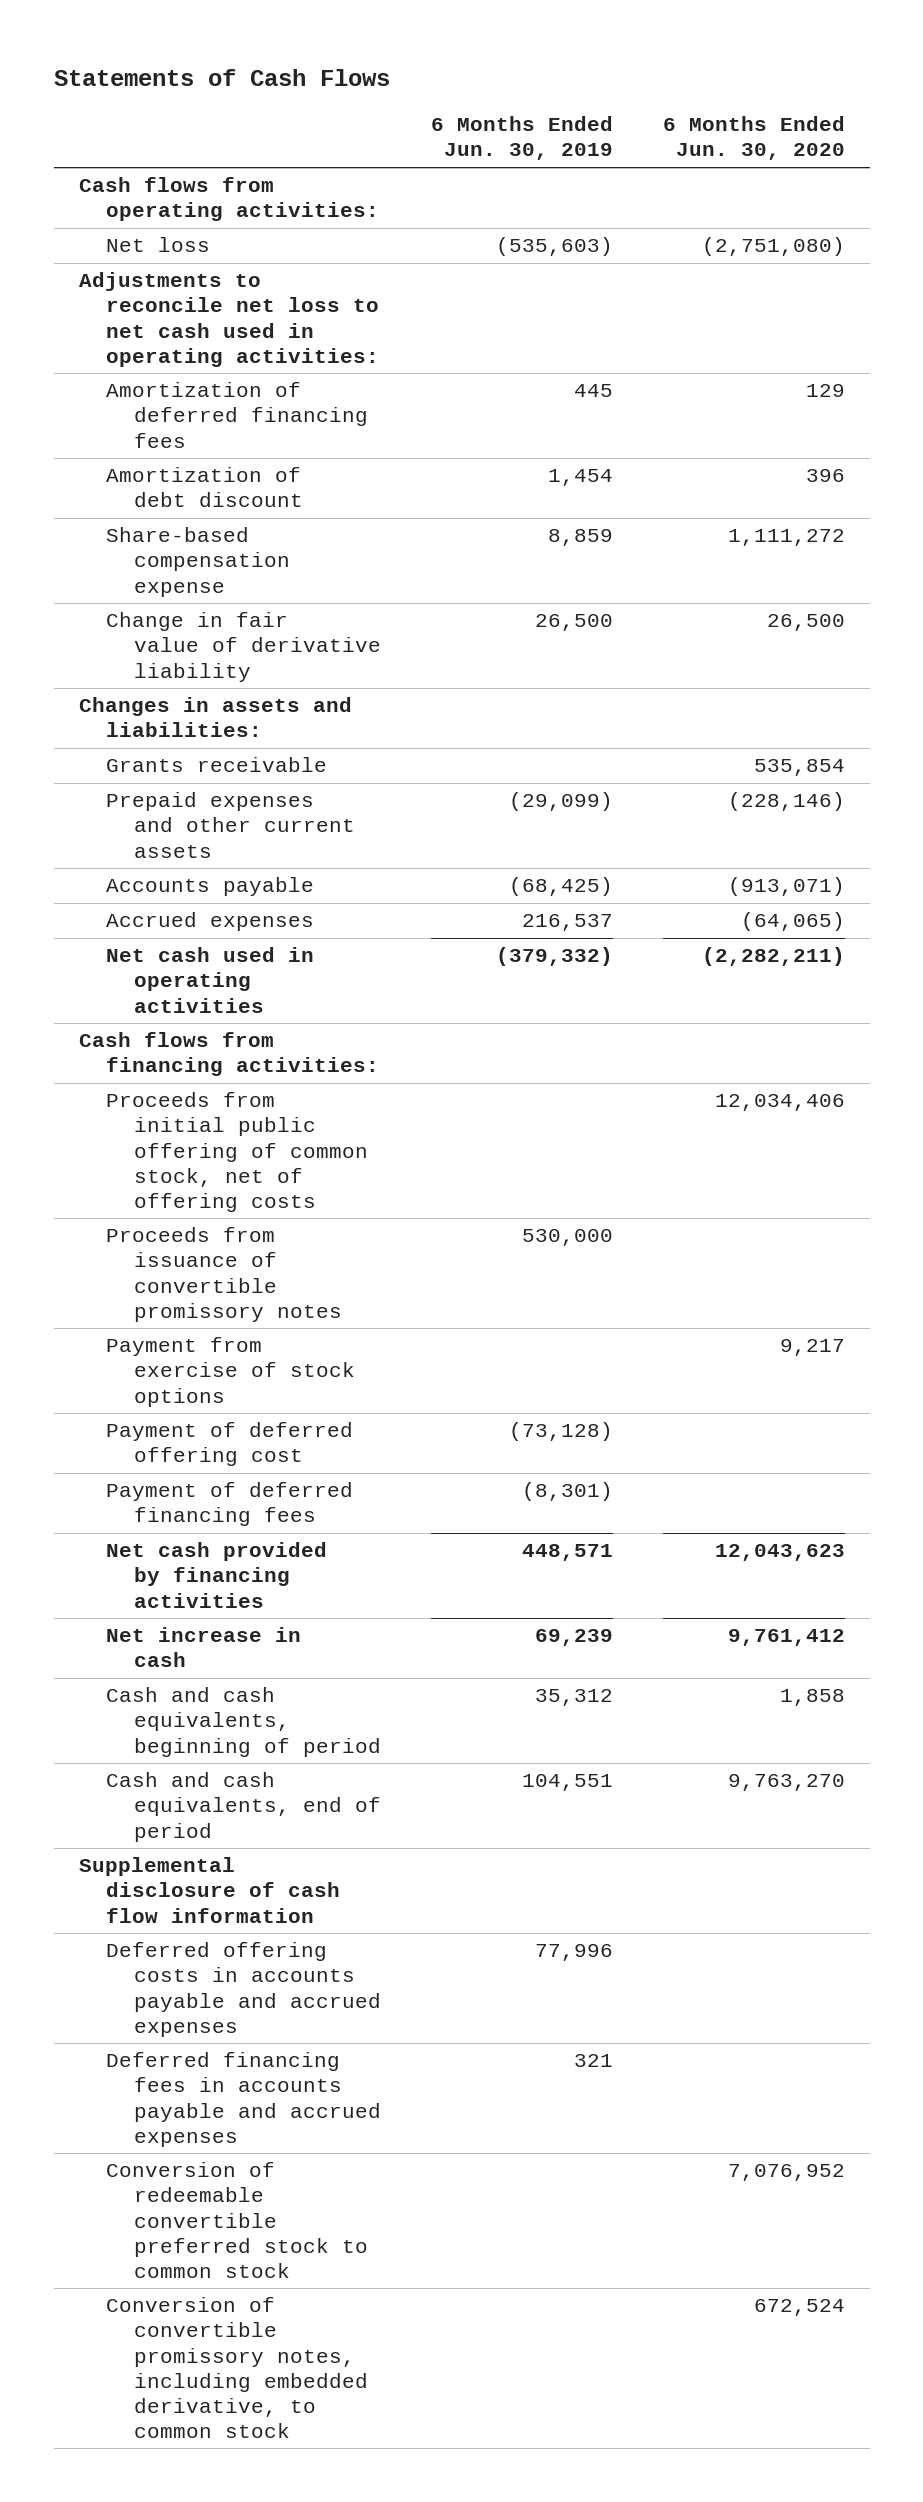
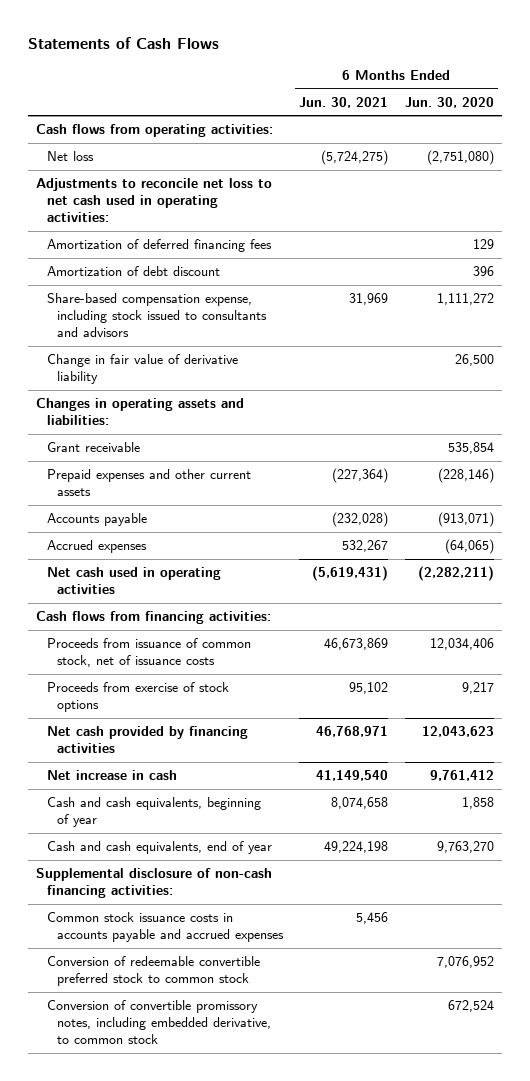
- | 6 Months Ended Jun. 30, 2019 | 6 Months Ended Jun. 30, 2020
+ | 6 Months Ended Jun. 30, 2021 | 6 Months Ended Jun. 30, 2020
- Share-based compensation expense | 8,859 | 1,111,272
+ Share-based compensation expense, including stock issued to consultants and advisors | 31,969 | 1,111,272
- Changes in assets and liabilities:
- Grants receivable | | 535,854
+ Changes in operating assets and liabilities:
+ Grant receivable | | 535,854
- Proceeds from initial public offering of common stock, net of offering costs | | 12,034,406
- Proceeds from issuance of convertible promissory notes | 530,000 |
- Payment from exercise of stock options | | 9,217
- Payment of deferred offering cost | (73,128) |
- Payment of deferred financing fees | (8,301) |
+ Proceeds from issuance of common stock, net of issuance costs | 46,673,869 | 12,034,406
+ Proceeds from exercise of stock options | 95,102 | 9,217
- Cash and cash equivalents, beginning of period | 35,312 | 1,858
- Cash and cash equivalents, end of period | 104,551 | 9,763,270
- Supplemental disclosure of cash flow information
- Deferred offering costs in accounts payable and accrued expenses | 77,996 |
- Deferred financing fees in accounts payable and accrued expenses | 321 |
+ Cash and cash equivalents, beginning of year | 8,074,658 | 1,858
+ Cash and cash equivalents, end of year | 49,224,198 | 9,763,270
+ Supplemental disclosure of non-cash financing activities:
+ Common stock issuance costs in accounts payable and accrued expenses | 5,456 |

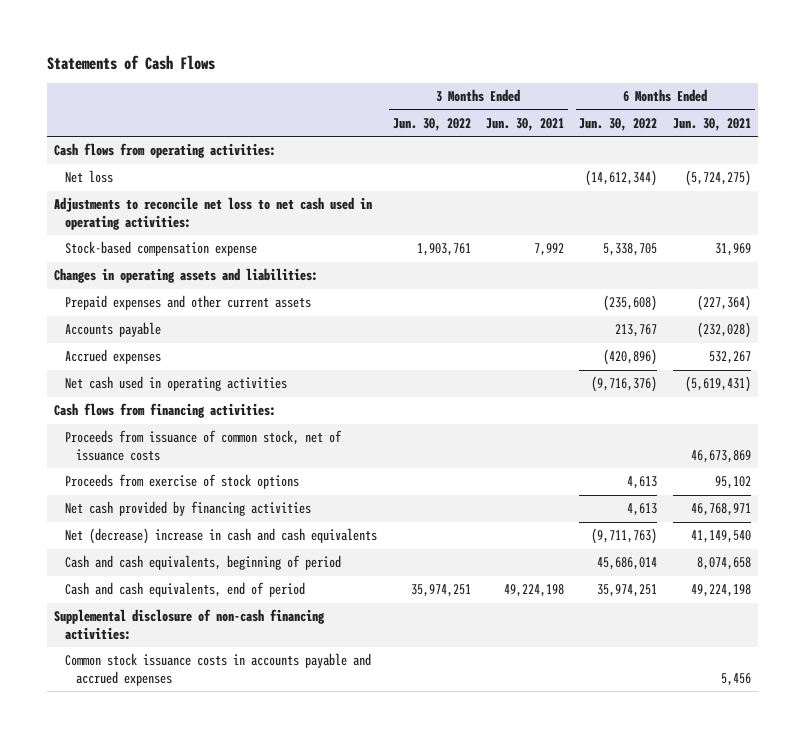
- | 6 Months Ended Jun. 30, 2021 | 6 Months Ended Jun. 30, 2020
+ | 3 Months Ended Jun. 30, 2022 | 3 Months Ended Jun. 30, 2021 | 6 Months Ended Jun. 30, 2022 | 6 Months Ended Jun. 30, 2021
- Amortization of deferred financing fees | | 129
- Amortization of debt discount | | 396
- Share-based compensation expense, including stock issued to consultants and advisors | 31,969 | 1,111,272
- Change in fair value of derivative liability | | 26,500
+ Stock-based compensation expense | 1,903,761 | 7,992 | 5,338,705 | 31,969
- Grant receivable | | 535,854
- Net increase in cash | 41,149,540 | 9,761,412
- Cash and cash equivalents, beginning of year | 8,074,658 | 1,858
- Cash and cash equivalents, end of year | 49,224,198 | 9,763,270
+ Net (decrease) increase in cash and cash equivalents | | | (9,711,763) | 41,149,540
+ Cash and cash equivalents, beginning of period | | | 45,686,014 | 8,074,658
+ Cash and cash equivalents, end of period | 35,974,251 | 49,224,198 | 35,974,251 | 49,224,198
- Conversion of redeemable convertible preferred stock to common stock | | 7,076,952
- Conversion of convertible promissory notes, including embedded derivative, to common stock | | 672,524

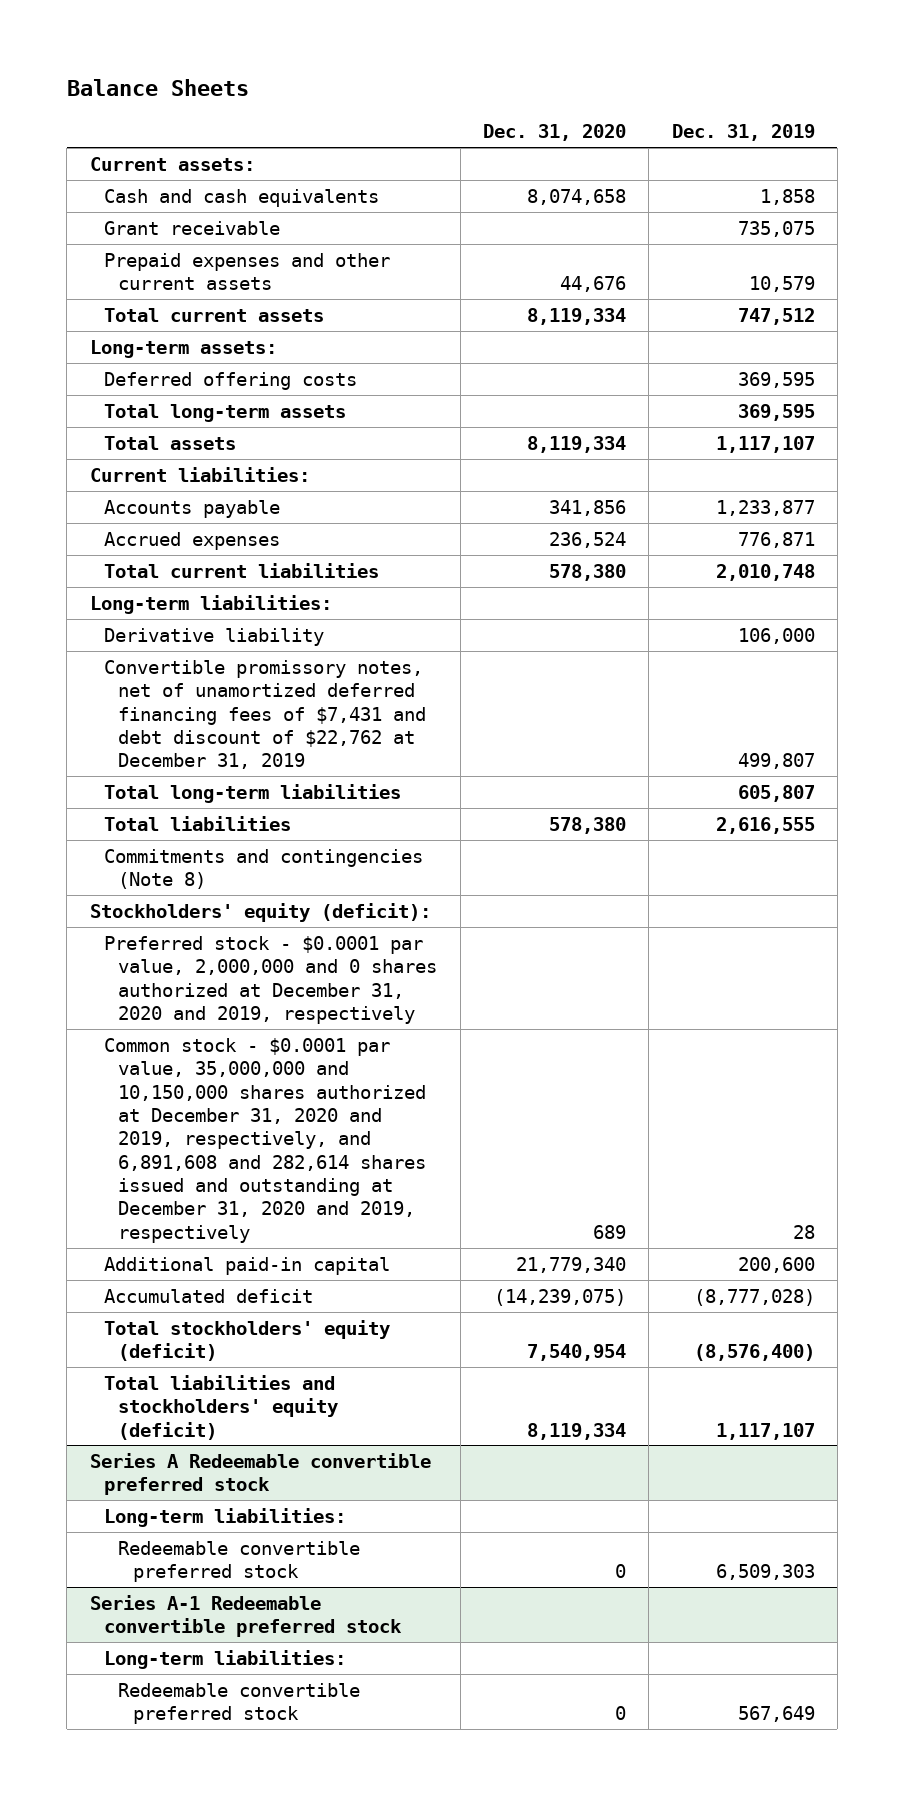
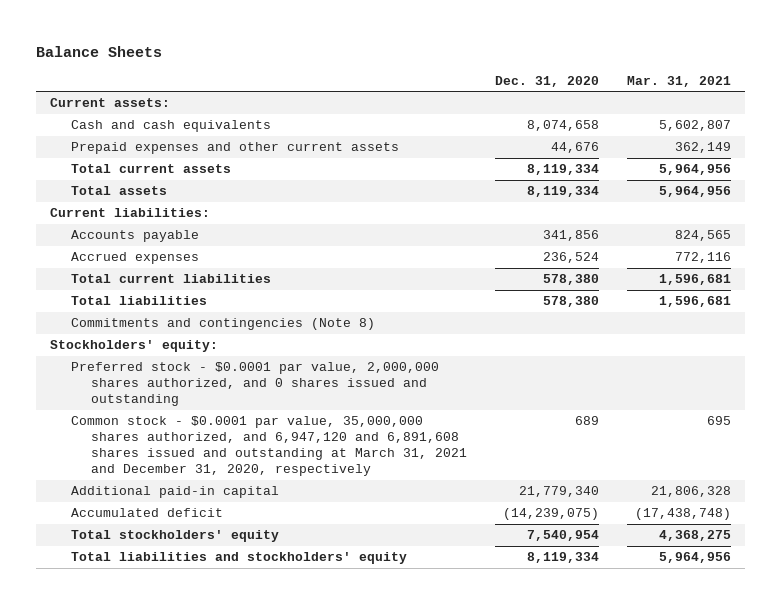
- | Dec. 31, 2020 | Dec. 31, 2019
+ | Dec. 31, 2020 | Mar. 31, 2021
- Grant receivable | | 735,075
- Long-term assets:
- Deferred offering costs | | 369,595
- Total long-term assets | | 369,595
- Long-term liabilities:
- Derivative liability | | 106,000
- Convertible promissory notes, net of unamortized deferred financing fees of $7,431 and debt discount of $22,762 at December 31, 2019 | | 499,807
- Total long-term liabilities | | 605,807
- Stockholders' equity (deficit):
- Preferred stock - $0.0001 par value, 2,000,000 and 0 shares authorized at December 31, 2020 and 2019, respectively
- Common stock - $0.0001 par value, 35,000,000 and 10,150,000 shares authorized at December 31, 2020 and 2019, respectively, and 6,891,608 and 282,614 shares issued and outstanding at December 31, 2020 and 2019, respectively | 689 | 28
+ Stockholders' equity:
+ Preferred stock - $0.0001 par value, 2,000,000 shares authorized, and 0 shares issued and outstanding
+ Common stock - $0.0001 par value, 35,000,000 shares authorized, and 6,947,120 and 6,891,608 shares issued and outstanding at March 31, 2021 and December 31, 2020, respectively | 689 | 695
- Total stockholders' equity (deficit) | 7,540,954 | (8,576,400)
- Total liabilities and stockholders' equity (deficit) | 8,119,334 | 1,117,107
- Series A Redeemable convertible preferred stock
- Long-term liabilities:
- Redeemable convertible preferred stock | 0 | 6,509,303
- Series A-1 Redeemable convertible preferred stock
- Long-term liabilities:
- Redeemable convertible preferred stock | 0 | 567,649
+ Total stockholders' equity | 7,540,954 | 4,368,275
+ Total liabilities and stockholders' equity | 8,119,334 | 5,964,956

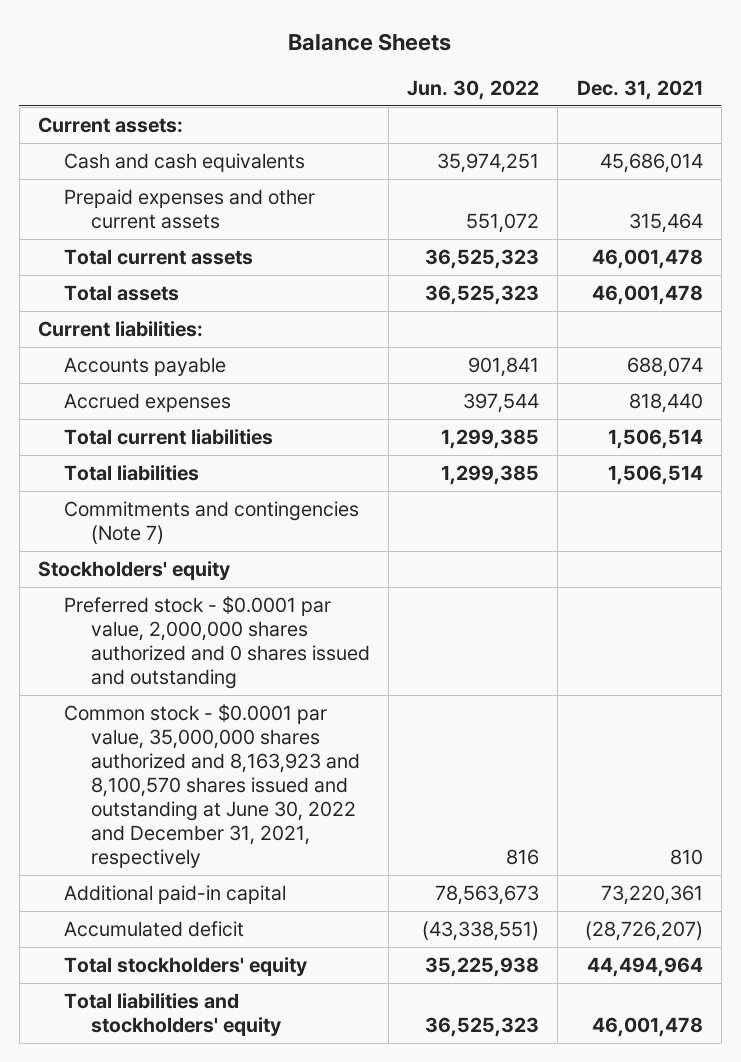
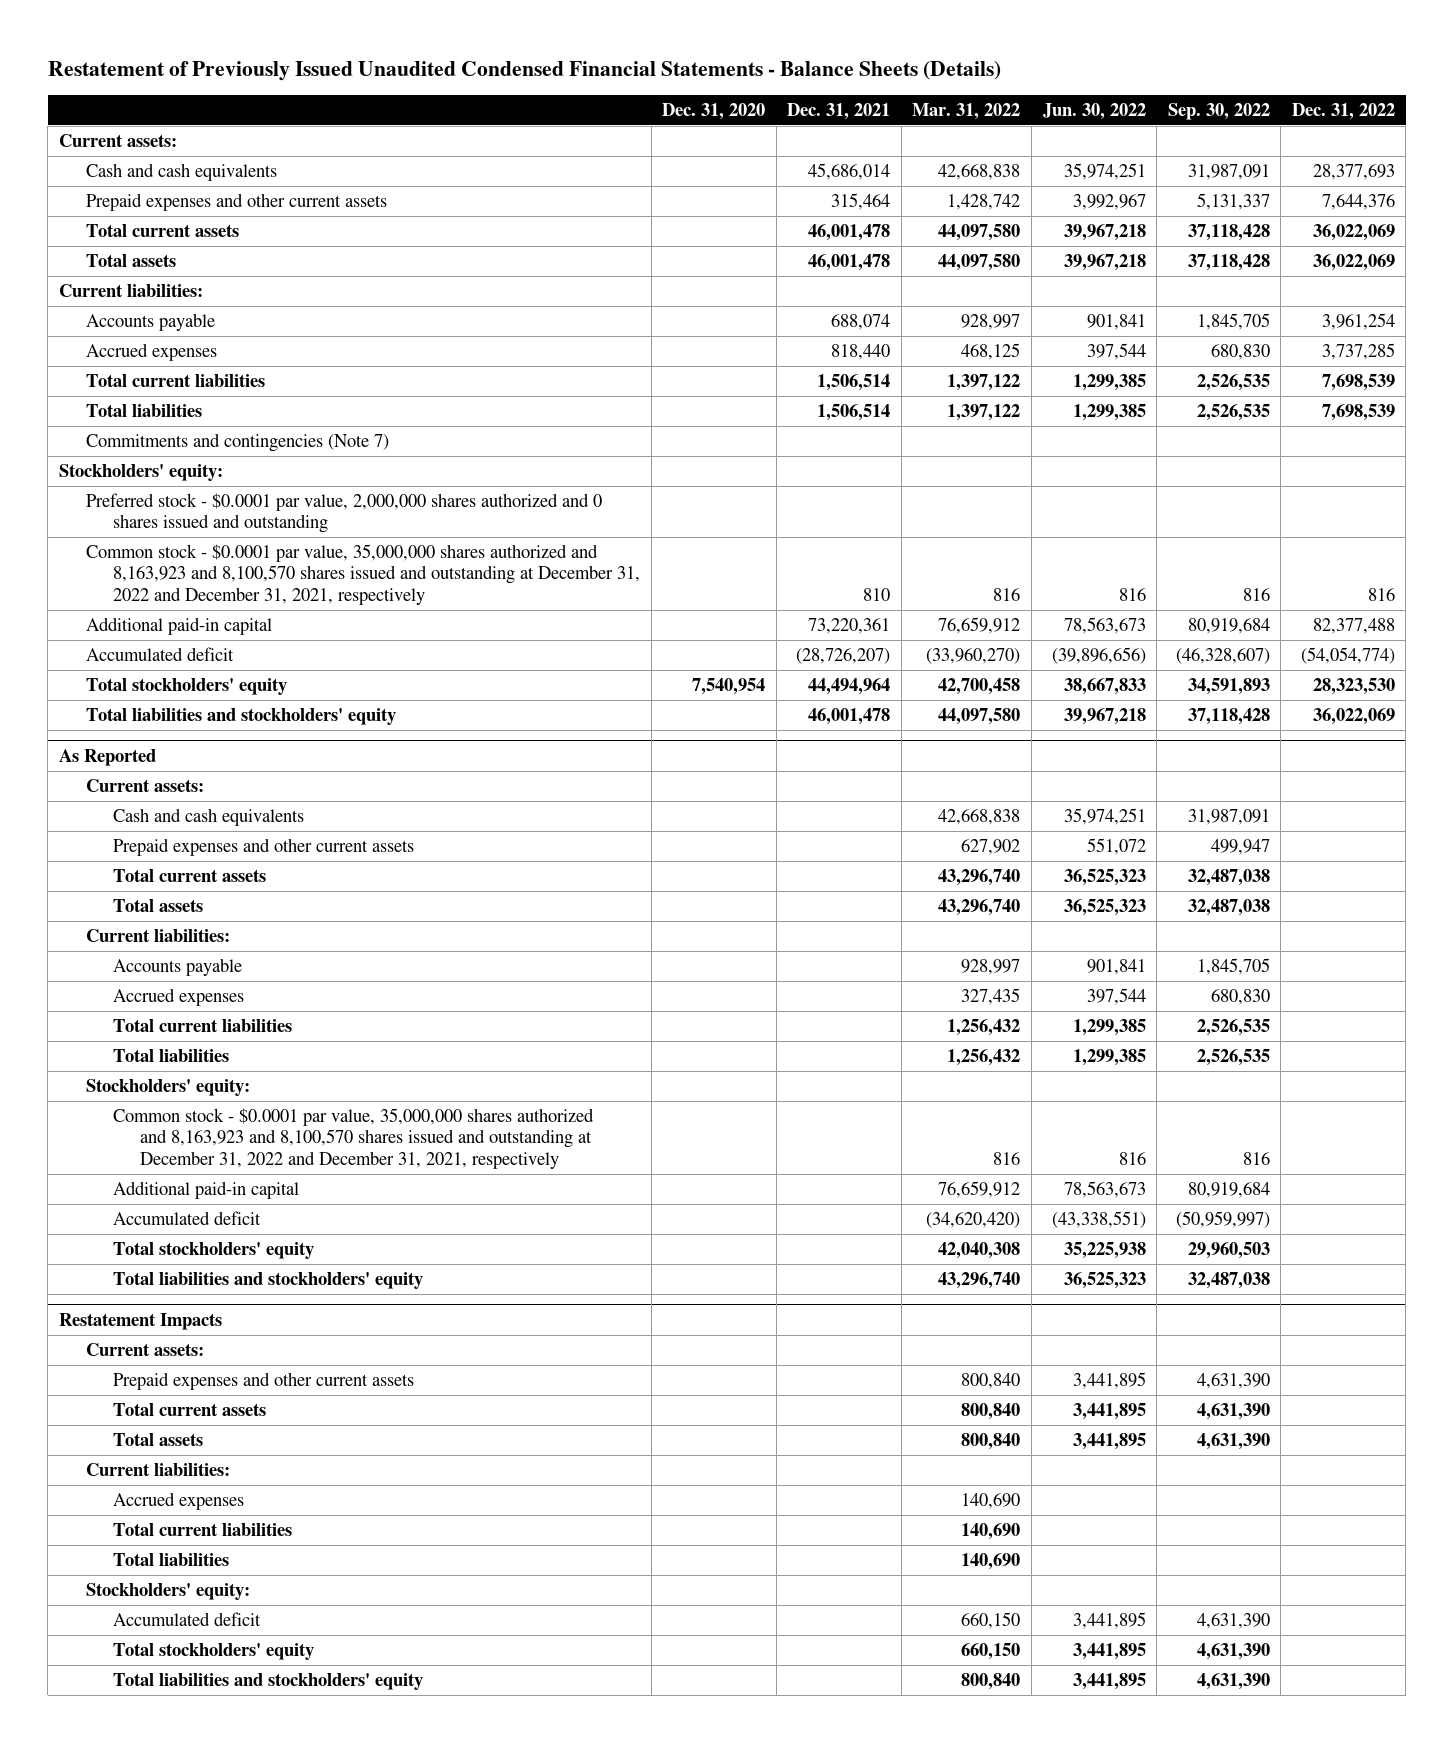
- Balance Sheets
+ Restatement of Previously Issued Unaudited Condensed Financial Statements - Balance Sheets (Details)
- | Jun. 30, 2022 | Dec. 31, 2021
+ | Dec. 31, 2020 | Dec. 31, 2021 | Mar. 31, 2022 | Jun. 30, 2022 | Sep. 30, 2022 | Dec. 31, 2022
- Prepaid expenses and other current assets | 551,072 | 315,464
- Total current assets | 36,525,323 | 46,001,478
- Total assets | 36,525,323 | 46,001,478
+ Prepaid expenses and other current assets | | 315,464 | 1,428,742 | 3,992,967 | 5,131,337 | 7,644,376
+ Total current assets | | 46,001,478 | 44,097,580 | 39,967,218 | 37,118,428 | 36,022,069
+ Total assets | | 46,001,478 | 44,097,580 | 39,967,218 | 37,118,428 | 36,022,069
- Stockholders' equity
+ Stockholders' equity:
- Common stock - $0.0001 par value, 35,000,000 shares authorized and 8,163,923 and 8,100,570 shares issued and outstanding at June 30, 2022 and December 31, 2021, respectively | 816 | 810
+ Common stock - $0.0001 par value, 35,000,000 shares authorized and 8,163,923 and 8,100,570 shares issued and outstanding at December 31, 2022 and December 31, 2021, respectively | | 810 | 816 | 816 | 816 | 816
- Accumulated deficit | (43,338,551) | (28,726,207)
- Total stockholders' equity | 35,225,938 | 44,494,964
- Total liabilities and stockholders' equity | 36,525,323 | 46,001,478
+ Accumulated deficit | | (28,726,207) | (33,960,270) | (39,896,656) | (46,328,607) | (54,054,774)
+ Total stockholders' equity | 7,540,954 | 44,494,964 | 42,700,458 | 38,667,833 | 34,591,893 | 28,323,530
+ Total liabilities and stockholders' equity | | 46,001,478 | 44,097,580 | 39,967,218 | 37,118,428 | 36,022,069
+ As Reported
+ Current assets:
+ Cash and cash equivalents | | | 42,668,838 | 35,974,251 | 31,987,091 |
+ Prepaid expenses and other current assets | | | 627,902 | 551,072 | 499,947 |
+ Total current assets | | | 43,296,740 | 36,525,323 | 32,487,038 |
+ Total assets | | | 43,296,740 | 36,525,323 | 32,487,038 |
+ Current liabilities:
+ Accounts payable | | | 928,997 | 901,841 | 1,845,705 |
+ Accrued expenses | | | 327,435 | 397,544 | 680,830 |
+ Total current liabilities | | | 1,256,432 | 1,299,385 | 2,526,535 |
+ Total liabilities | | | 1,256,432 | 1,299,385 | 2,526,535 |
+ Stockholders' equity:
+ Common stock - $0.0001 par value, 35,000,000 shares authorized and 8,163,923 and 8,100,570 shares issued and outstanding at December 31, 2022 and December 31, 2021, respectively | | | 816 | 816 | 816 |
+ Additional paid-in capital | | | 76,659,912 | 78,563,673 | 80,919,684 |
+ Accumulated deficit | | | (34,620,420) | (43,338,551) | (50,959,997) |
+ Total stockholders' equity | | | 42,040,308 | 35,225,938 | 29,960,503 |
+ Total liabilities and stockholders' equity | | | 43,296,740 | 36,525,323 | 32,487,038 |
+ Restatement Impacts
+ Current assets:
+ Prepaid expenses and other current assets | | | 800,840 | 3,441,895 | 4,631,390 |
+ Total current assets | | | 800,840 | 3,441,895 | 4,631,390 |
+ Total assets | | | 800,840 | 3,441,895 | 4,631,390 |
+ Current liabilities:
+ Accrued expenses | | | 140,690 | | |
+ Total current liabilities | | | 140,690 | | |
+ Total liabilities | | | 140,690 | | |
+ Stockholders' equity:
+ Accumulated deficit | | | 660,150 | 3,441,895 | 4,631,390 |
+ Total stockholders' equity | | | 660,150 | 3,441,895 | 4,631,390 |
+ Total liabilities and stockholders' equity | | | 800,840 | 3,441,895 | 4,631,390 |

